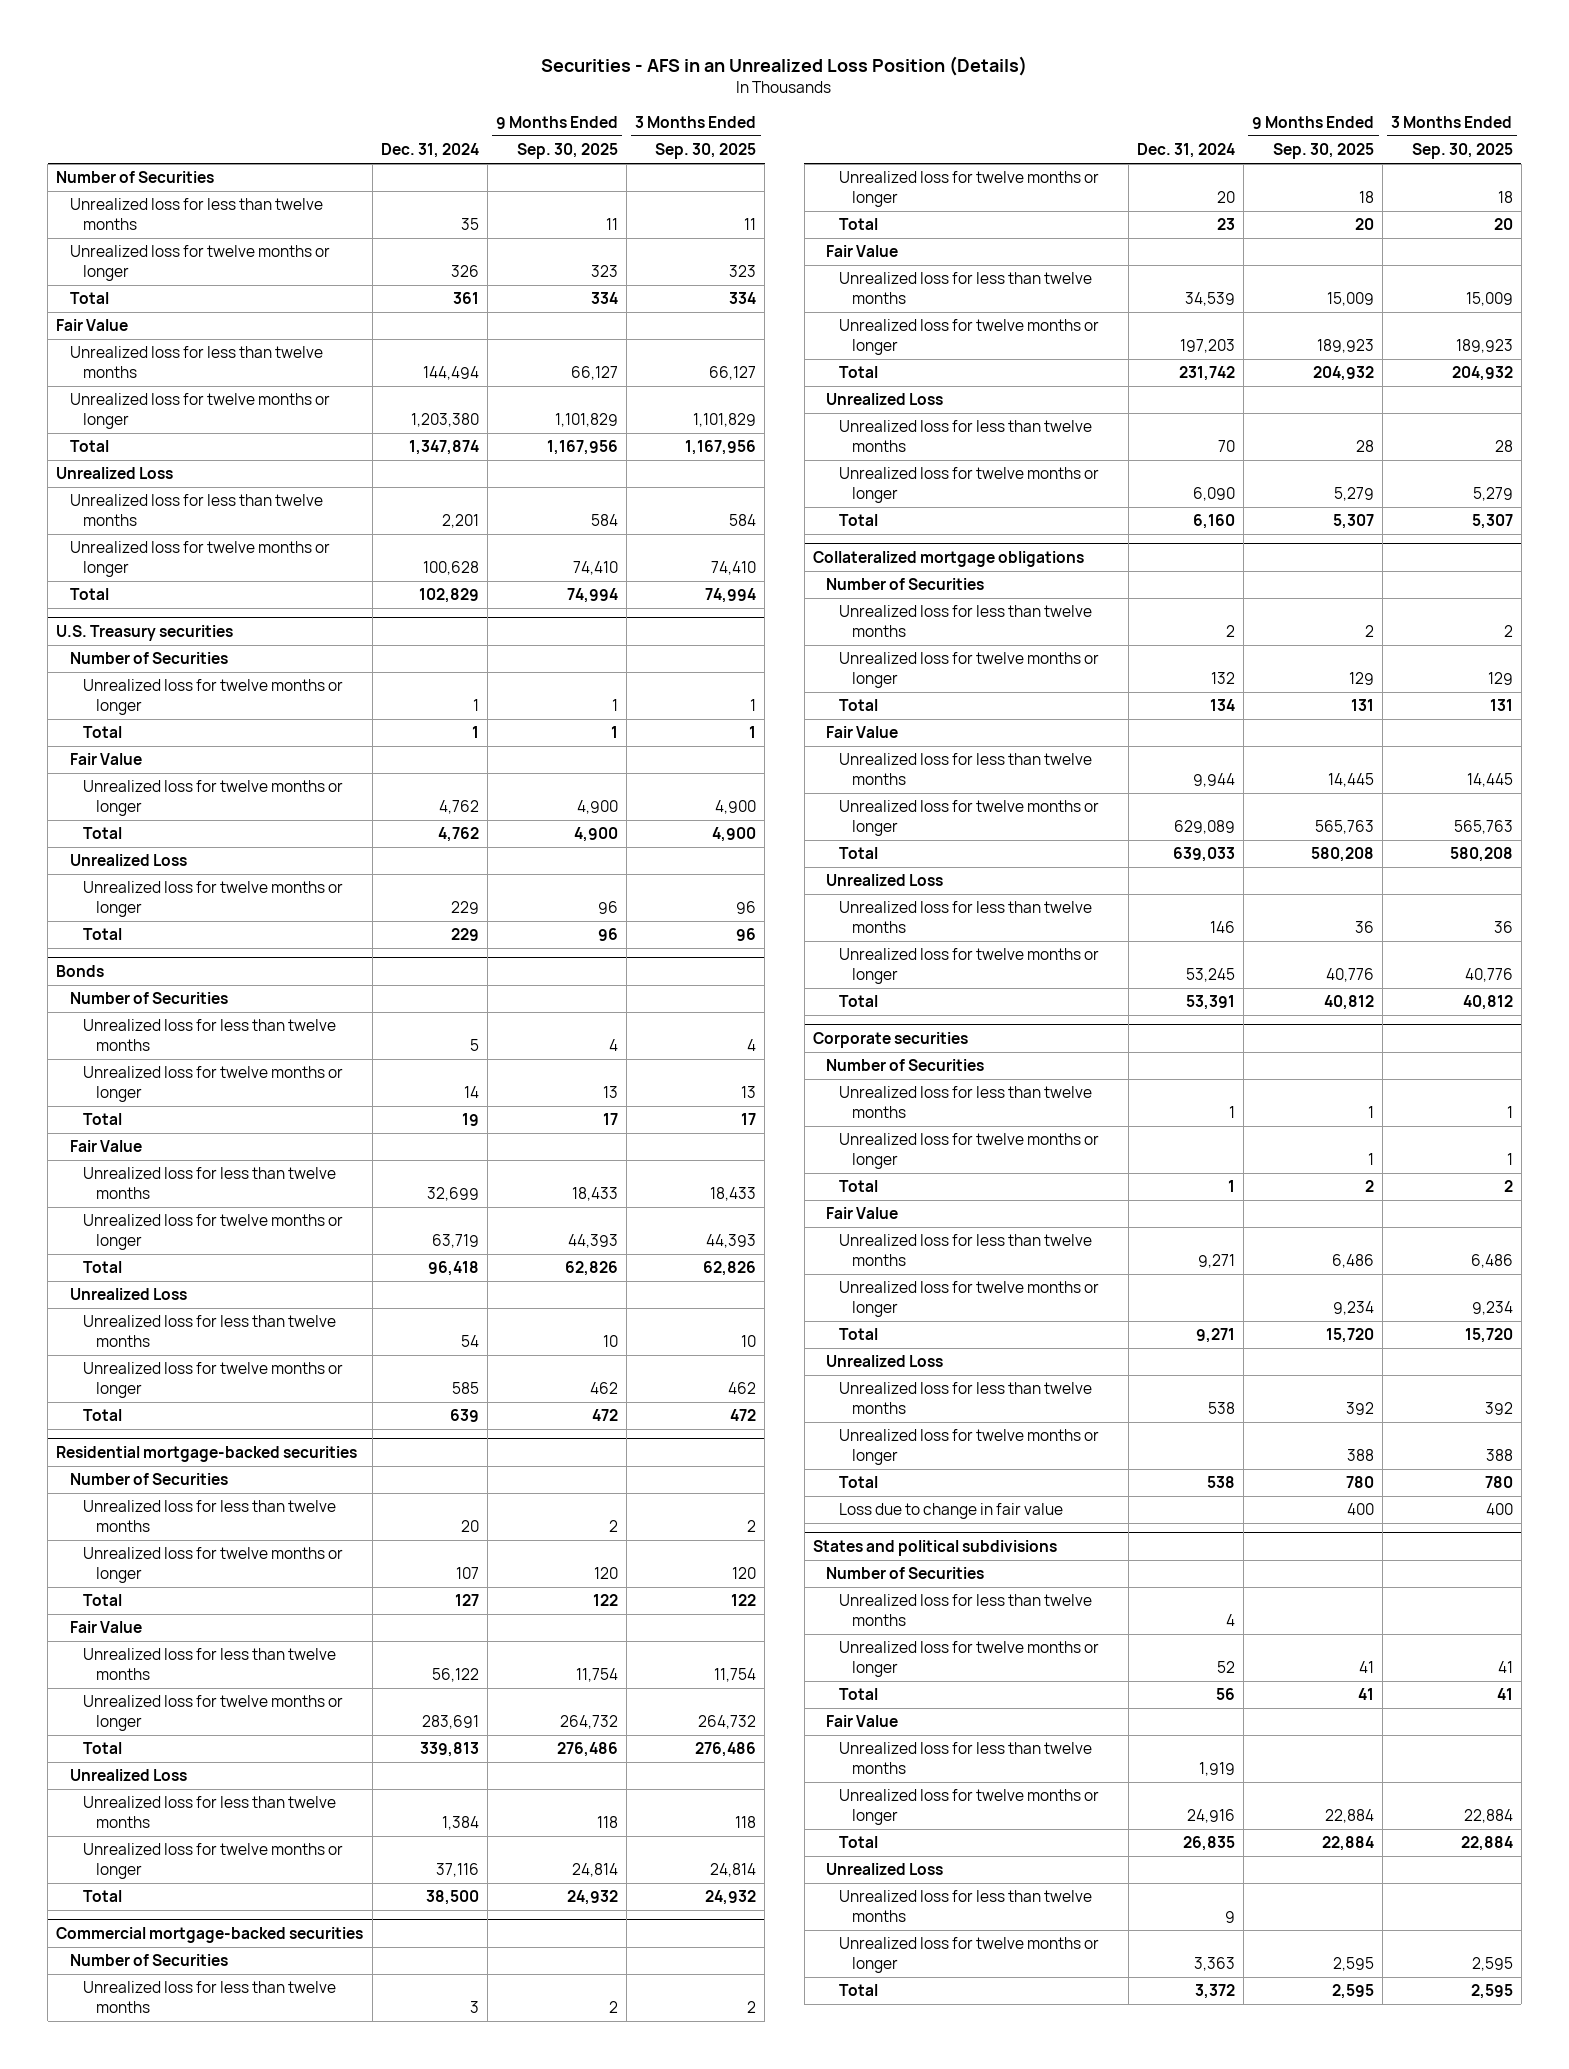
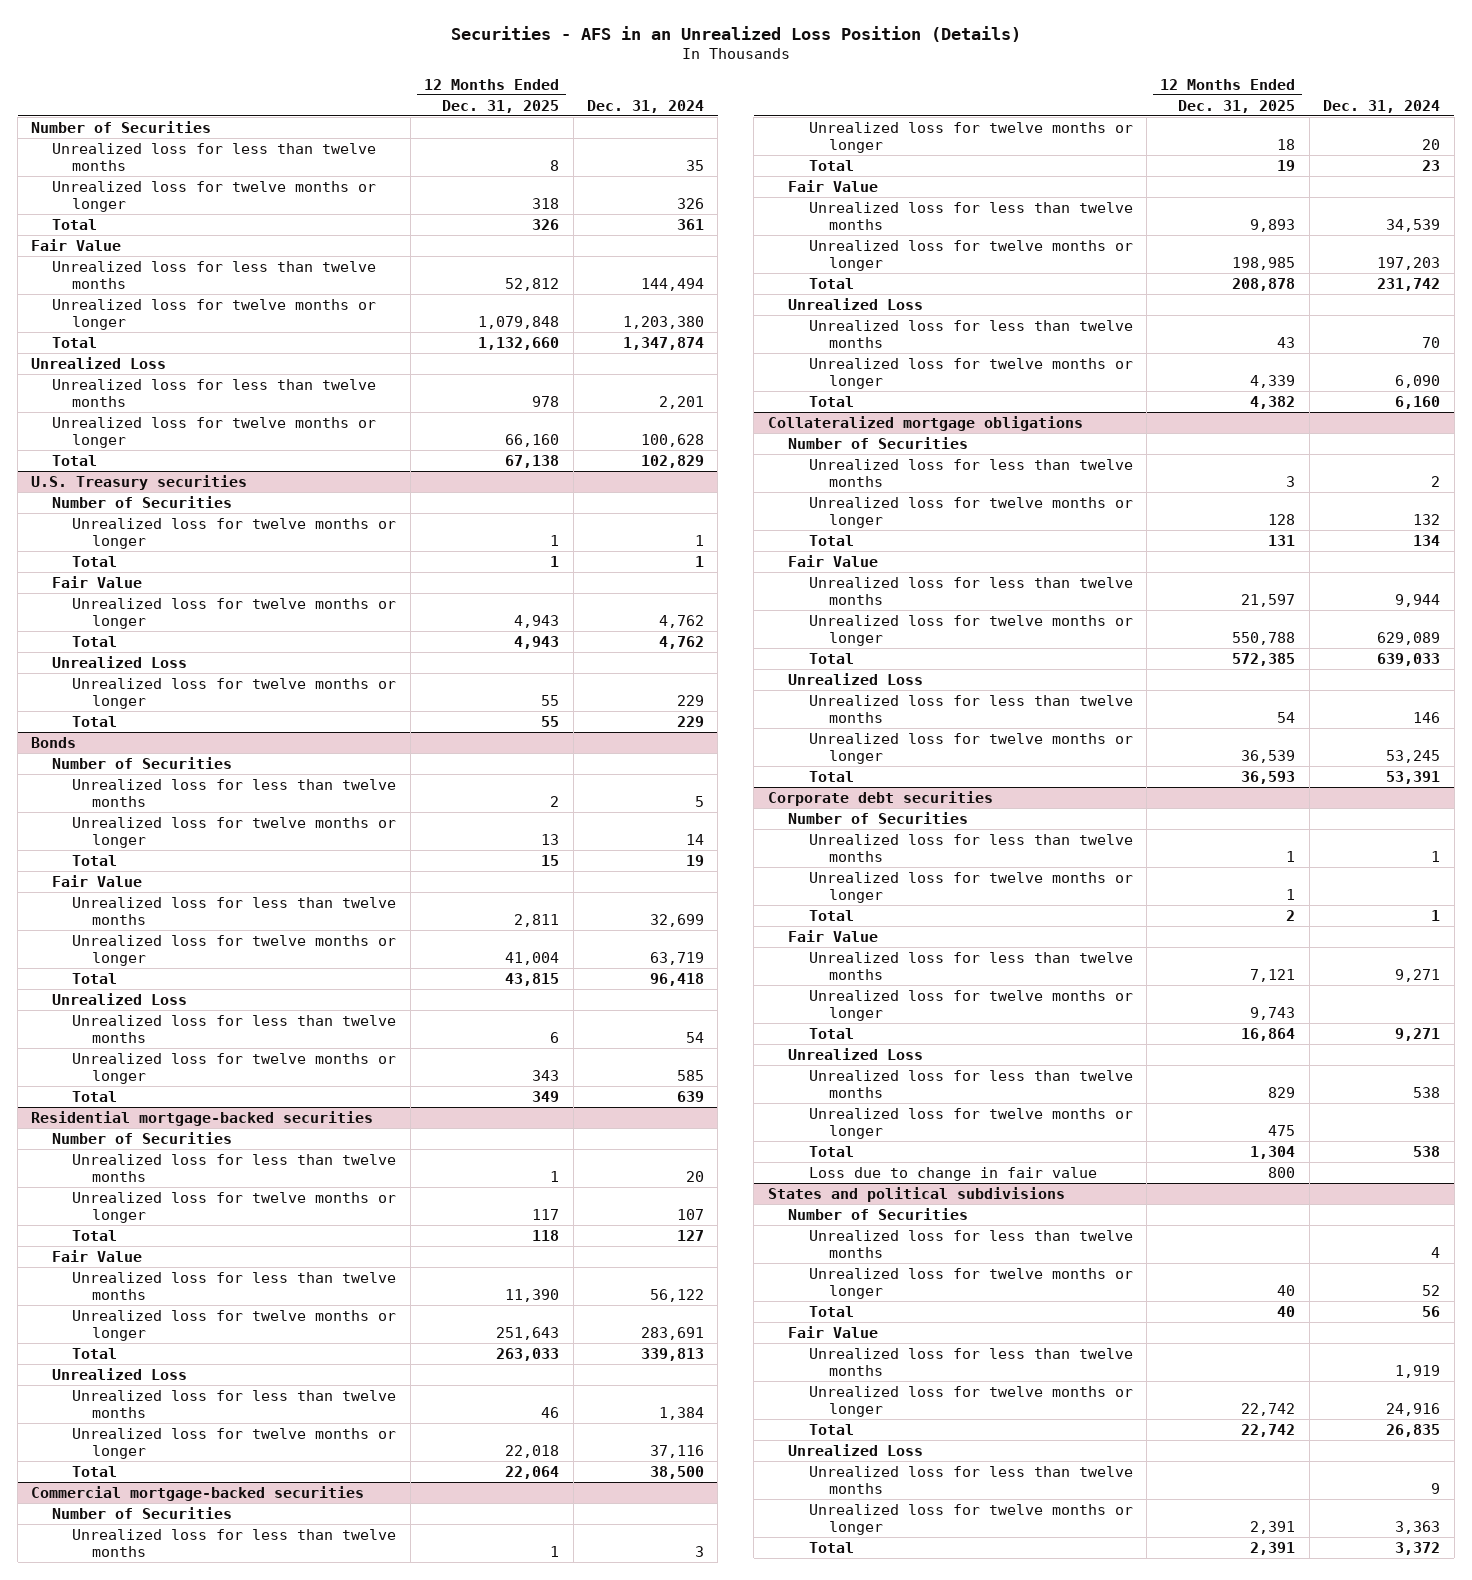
- | Dec. 31, 2024 | 9 Months Ended Sep. 30, 2025 | 3 Months Ended Sep. 30, 2025
+ | 12 Months Ended Dec. 31, 2025 | Dec. 31, 2024
- Corporate securities
+ Corporate debt securities

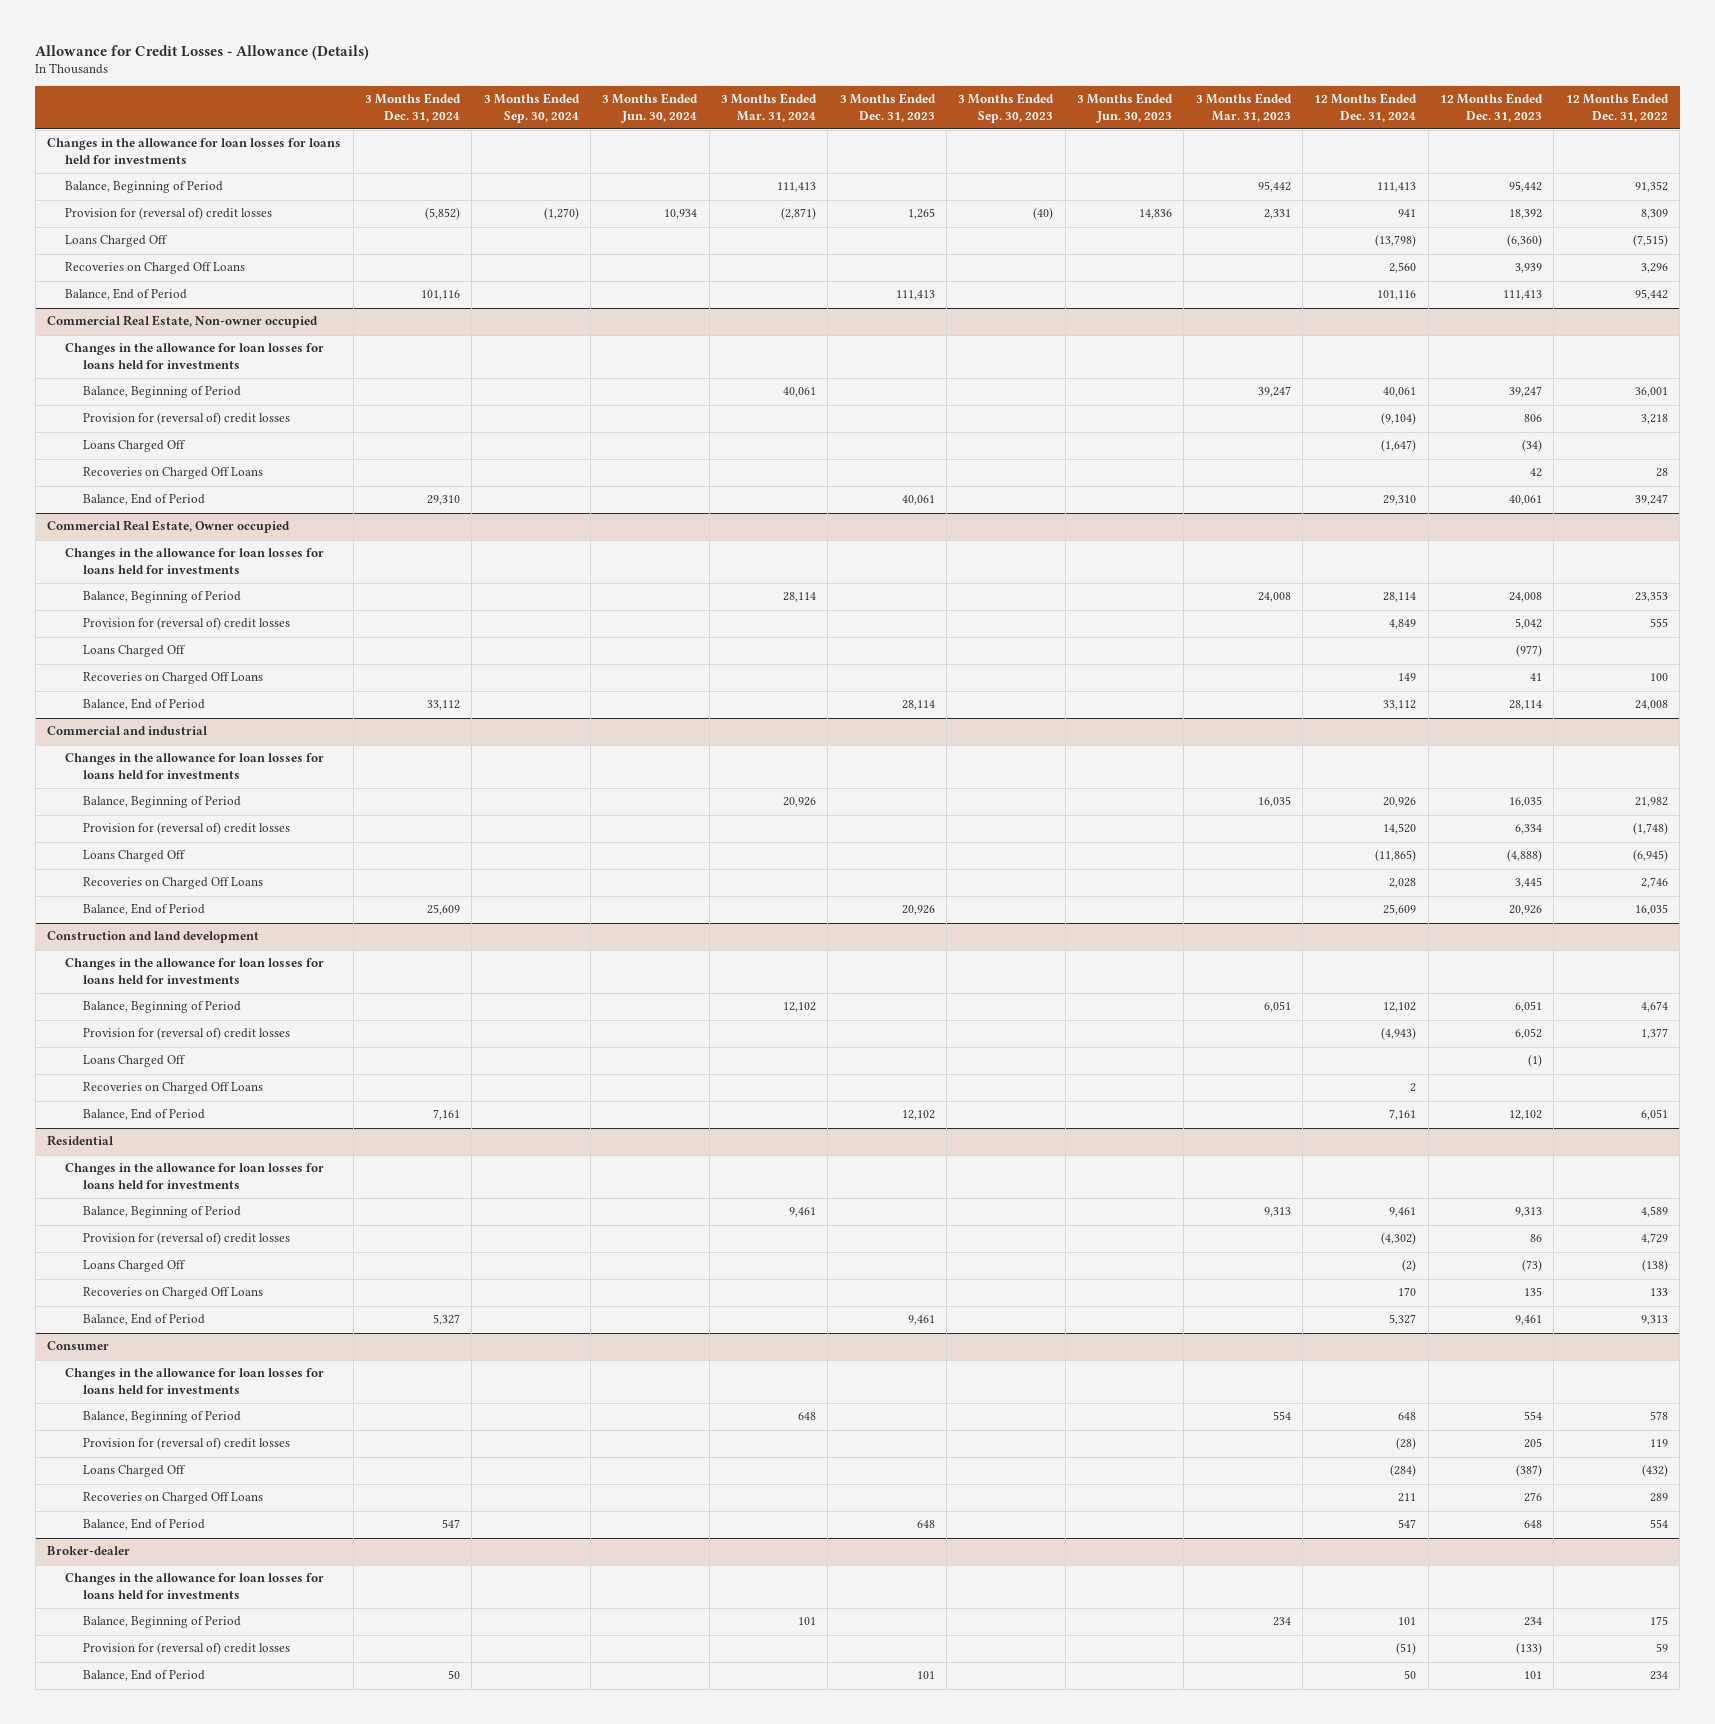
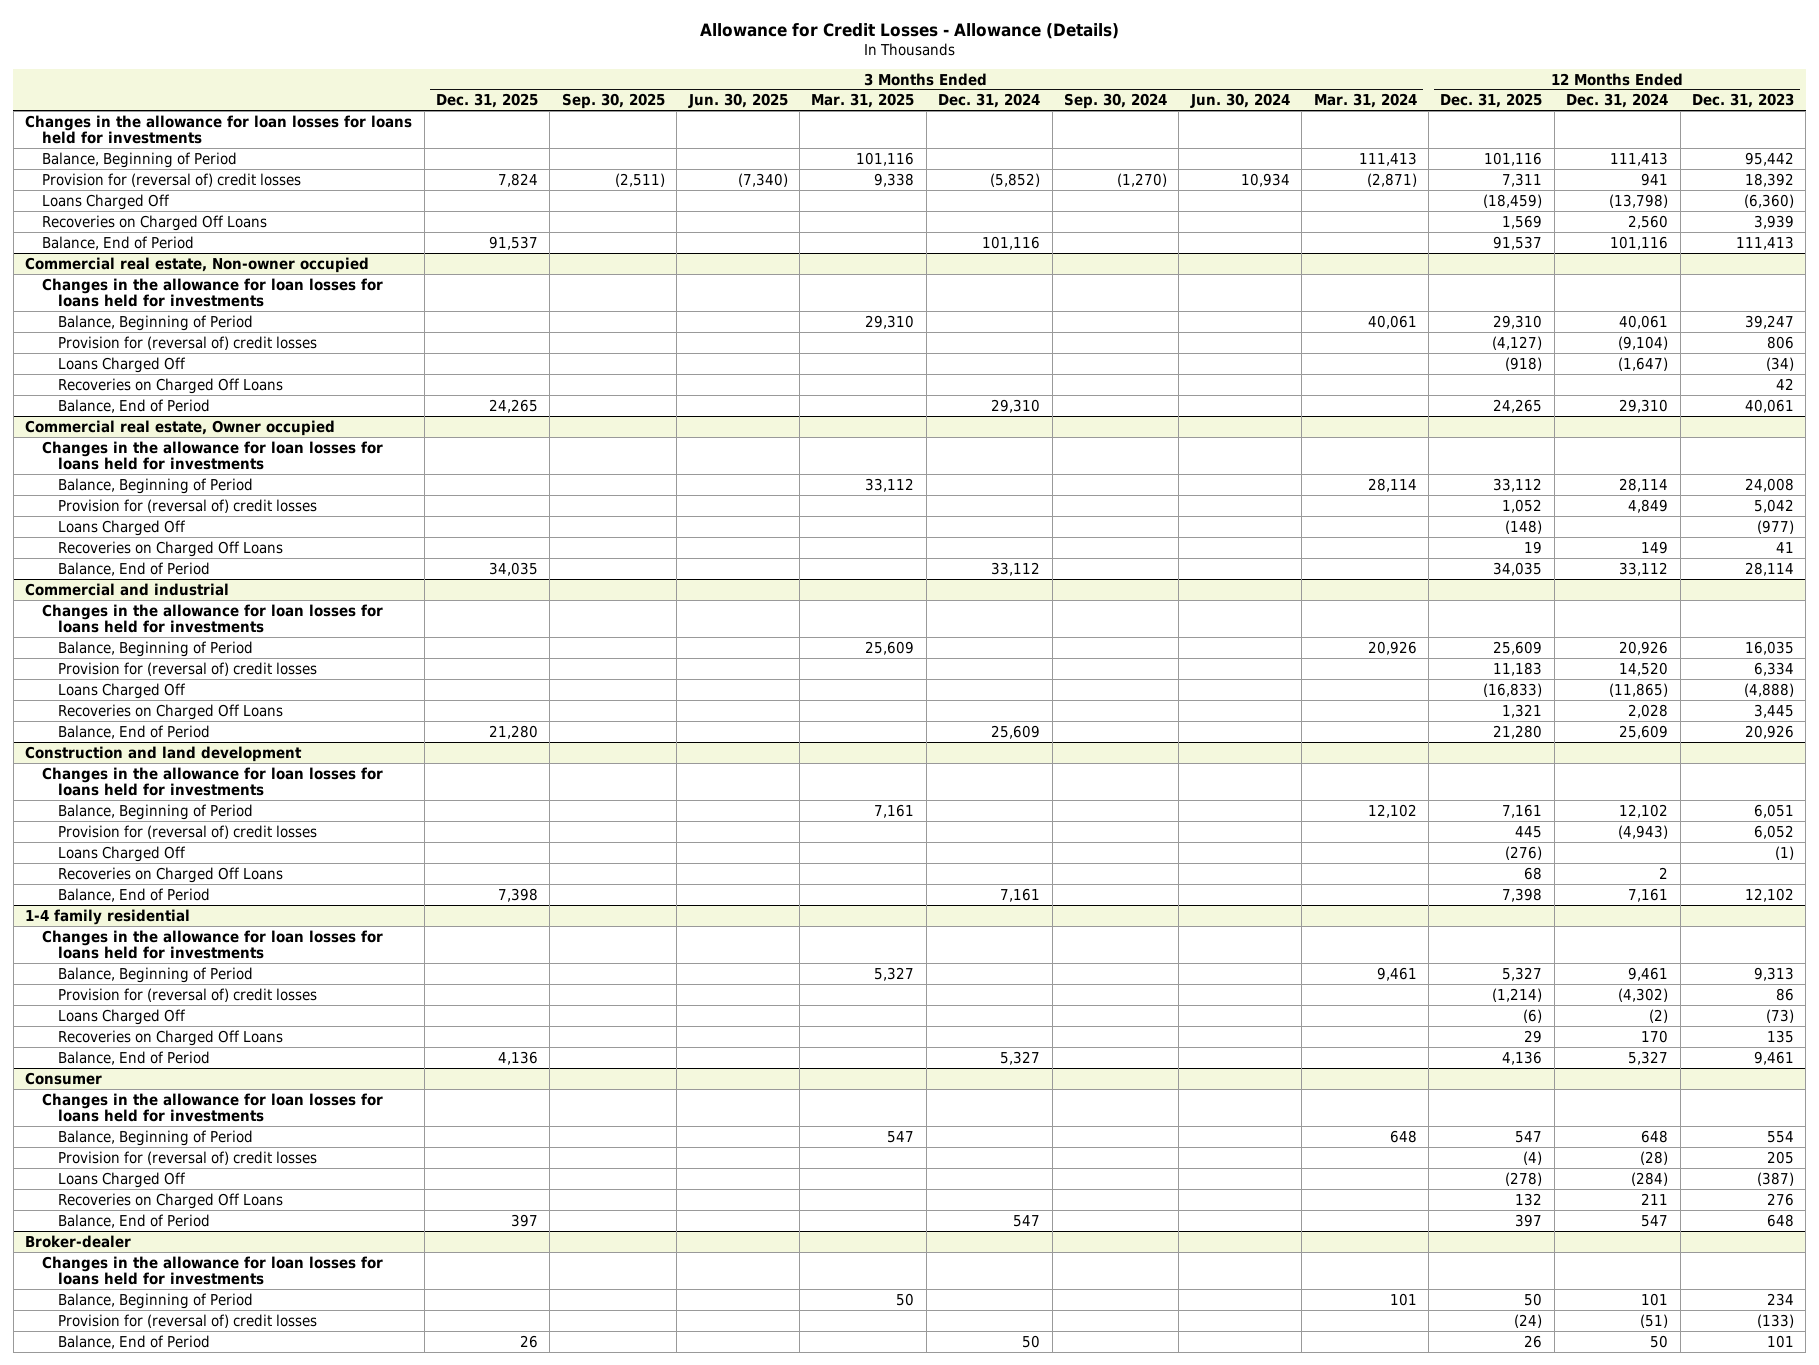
- | 3 Months Ended Dec. 31, 2024 | 3 Months Ended Sep. 30, 2024 | 3 Months Ended Jun. 30, 2024 | 3 Months Ended Mar. 31, 2024 | 3 Months Ended Dec. 31, 2023 | 3 Months Ended Sep. 30, 2023 | 3 Months Ended Jun. 30, 2023 | 3 Months Ended Mar. 31, 2023 | 12 Months Ended Dec. 31, 2024 | 12 Months Ended Dec. 31, 2023 | 12 Months Ended Dec. 31, 2022
+ | 3 Months Ended Dec. 31, 2025 | 3 Months Ended Sep. 30, 2025 | 3 Months Ended Jun. 30, 2025 | 3 Months Ended Mar. 31, 2025 | 3 Months Ended Dec. 31, 2024 | 3 Months Ended Sep. 30, 2024 | 3 Months Ended Jun. 30, 2024 | 3 Months Ended Mar. 31, 2024 | 12 Months Ended Dec. 31, 2025 | 12 Months Ended Dec. 31, 2024 | 12 Months Ended Dec. 31, 2023
- Commercial Real Estate, Non-owner occupied
+ Commercial real estate, Non-owner occupied
- Commercial Real Estate, Owner occupied
+ Commercial real estate, Owner occupied
- Residential
+ 1-4 family residential

